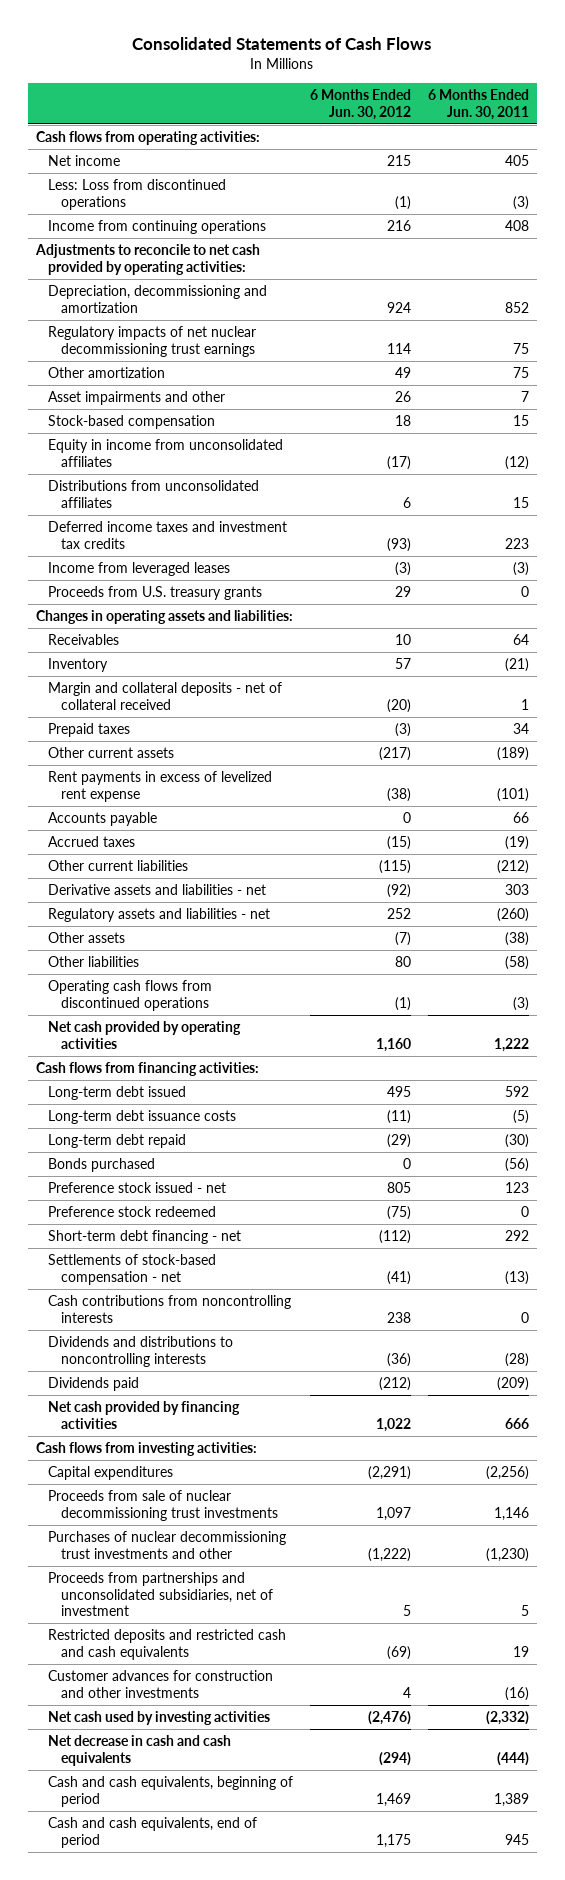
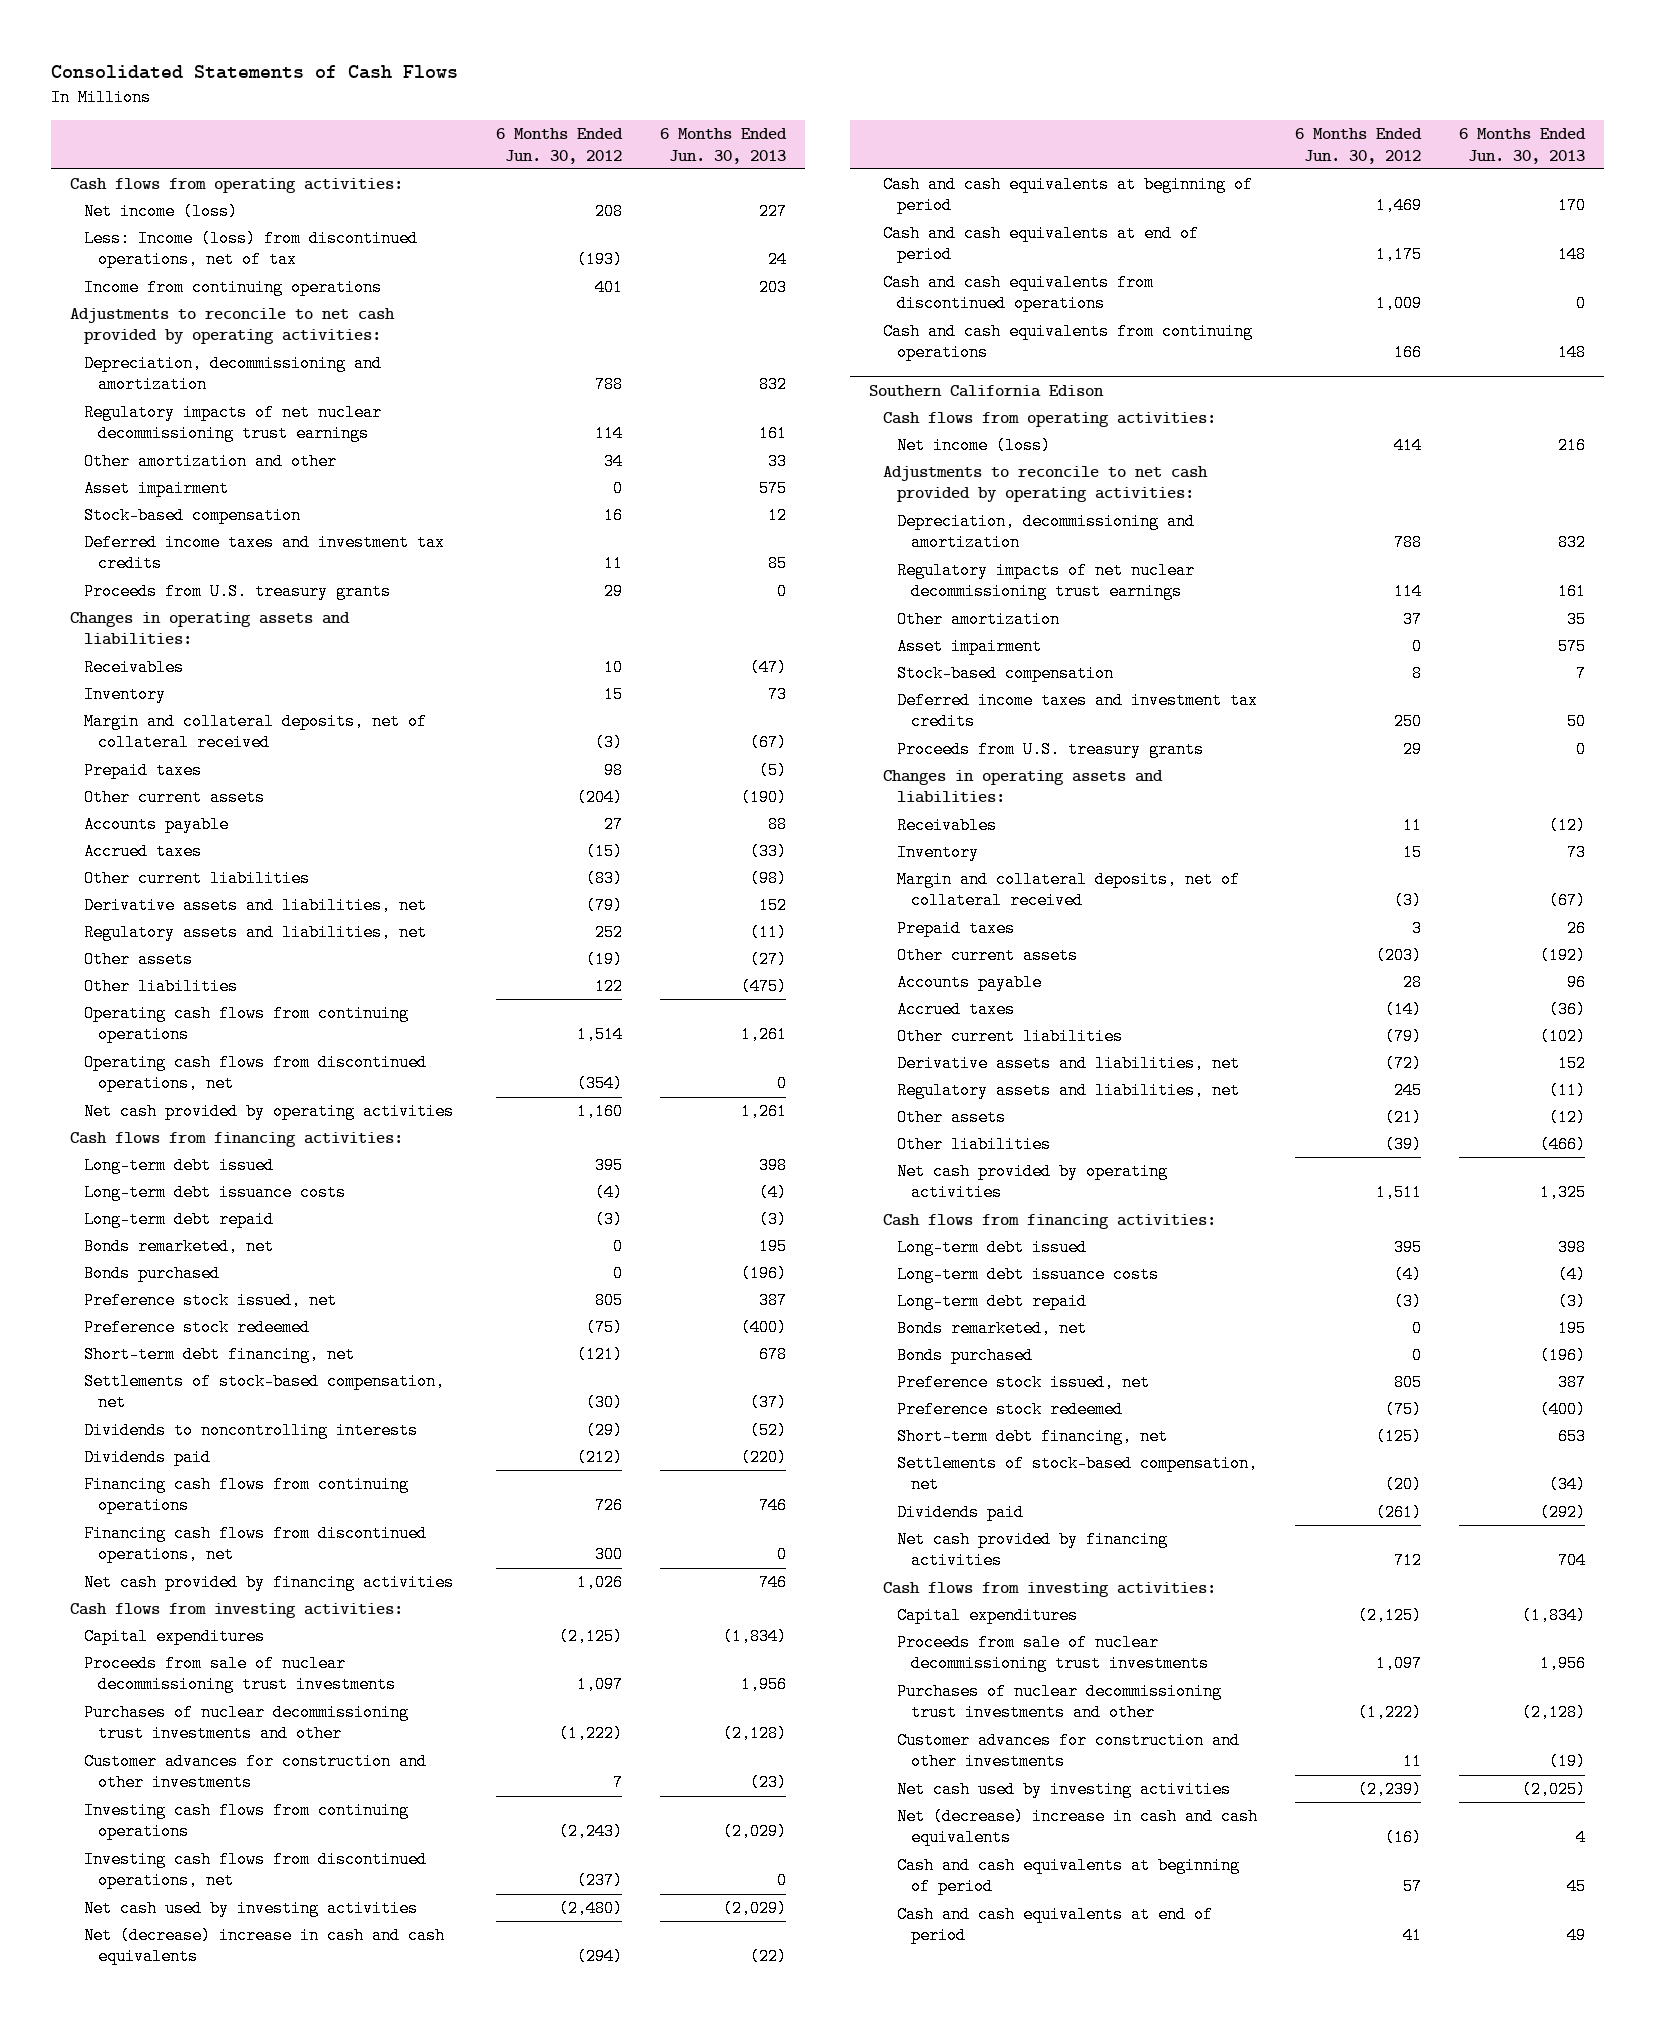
- | 6 Months Ended Jun. 30, 2012 | 6 Months Ended Jun. 30, 2011
+ | 6 Months Ended Jun. 30, 2012 | 6 Months Ended Jun. 30, 2013
- Net income | 215 | 405
- Less: Loss from discontinued operations | (1) | (3)
- Income from continuing operations | 216 | 408
+ Net income (loss) | 208 | 227
+ Less: Income (loss) from discontinued operations, net of tax | (193) | 24
+ Income from continuing operations | 401 | 203
- Depreciation, decommissioning and amortization | 924 | 852
+ Depreciation, decommissioning and amortization | 788 | 832
- Other amortization | 49 | 75
- Asset impairments and other | 26 | 7
- Stock-based compensation | 18 | 15
- Equity in income from unconsolidated affiliates | (17) | (12)
- Distributions from unconsolidated affiliates | 6 | 15
- Deferred income taxes and investment tax credits | (93) | 223
- Income from leveraged leases | (3) | (3)
+ Other amortization and other | 34 | 33
+ Asset impairment | 0 | 575
+ Stock-based compensation | 16 | 12
+ Deferred income taxes and investment tax credits | 11 | 85
- Inventory | 57 | (21)
- Margin and collateral deposits - net of collateral received | (20) | 1
- Prepaid taxes | (3) | 34
- Other current assets | (217) | (189)
- Rent payments in excess of levelized rent expense | (38) | (101)
- Accounts payable | 0 | 66
+ Inventory | 15 | 73
+ Margin and collateral deposits, net of collateral received | (3) | (67)
+ Prepaid taxes | 98 | (5)
+ Other current assets | (204) | (190)
+ Accounts payable | 27 | 88
- Other current liabilities | (115) | (212)
- Derivative assets and liabilities - net | (92) | 303
- Regulatory assets and liabilities - net | 252 | (260)
- Other assets | (7) | (38)
- Other liabilities | 80 | (58)
- Operating cash flows from discontinued operations | (1) | (3)
+ Other current liabilities | (83) | (98)
+ Derivative assets and liabilities, net | (79) | 152
+ Regulatory assets and liabilities, net | 252 | (11)
+ Other assets | (19) | (27)
+ Other liabilities | 122 | (475)
+ Operating cash flows from continuing operations | 1,514 | 1,261
+ Operating cash flows from discontinued operations, net | (354) | 0
- Long-term debt issued | 495 | 592
- Long-term debt issuance costs | (11) | (5)
- Long-term debt repaid | (29) | (30)
+ Long-term debt issued | 395 | 398
+ Long-term debt issuance costs | (4) | (4)
+ Long-term debt repaid | (3) | (3)
+ Bonds remarketed, net | 0 | 195
- Preference stock issued - net | 805 | 123
+ Preference stock issued, net | 805 | 387
- Short-term debt financing - net | (112) | 292
- Settlements of stock-based compensation - net | (41) | (13)
- Cash contributions from noncontrolling interests | 238 | 0
- Dividends and distributions to noncontrolling interests | (36) | (28)
+ Short-term debt financing, net | (121) | 678
+ Settlements of stock-based compensation, net | (30) | (37)
+ Dividends to noncontrolling interests | (29) | (52)
- Net cash provided by financing activities | 1,022 | 666
+ Financing cash flows from continuing operations | 726 | 746
+ Financing cash flows from discontinued operations, net | 300 | 0
+ Net cash provided by financing activities | 1,026 | 746
- Capital expenditures | (2,291) | (2,256)
+ Capital expenditures | (2,125) | (1,834)
- Proceeds from partnerships and unconsolidated subsidiaries, net of investment | 5 | 5
- Restricted deposits and restricted cash and cash equivalents | (69) | 19
- Customer advances for construction and other investments | 4 | (16)
- Net cash used by investing activities | (2,476) | (2,332)
- Net decrease in cash and cash equivalents | (294) | (444)
- Cash and cash equivalents, beginning of period | 1,469 | 1,389
- Cash and cash equivalents, end of period | 1,175 | 945
+ Customer advances for construction and other investments | 7 | (23)
+ Investing cash flows from continuing operations | (2,243) | (2,029)
+ Investing cash flows from discontinued operations, net | (237) | 0
+ Net cash used by investing activities | (2,480) | (2,029)
+ Net (decrease) increase in cash and cash equivalents | (294) | (22)
+ Cash and cash equivalents at beginning of period | 1,469 | 170
+ Cash and cash equivalents at end of period | 1,175 | 148
+ Cash and cash equivalents from discontinued operations | 1,009 | 0
+ Cash and cash equivalents from continuing operations | 166 | 148
+ Southern California Edison
+ Cash flows from operating activities:
+ Net income (loss) | 414 | 216
+ Adjustments to reconcile to net cash provided by operating activities:
+ Depreciation, decommissioning and amortization | 788 | 832
+ Regulatory impacts of net nuclear decommissioning trust earnings | 114 | 161
+ Other amortization | 37 | 35
+ Asset impairment | 0 | 575
+ Stock-based compensation | 8 | 7
+ Deferred income taxes and investment tax credits | 250 | 50
+ Proceeds from U.S. treasury grants | 29 | 0
+ Changes in operating assets and liabilities:
+ Receivables | 11 | (12)
+ Inventory | 15 | 73
+ Margin and collateral deposits, net of collateral received | (3) | (67)
+ Prepaid taxes | 3 | 26
+ Other current assets | (203) | (192)
+ Accounts payable | 28 | 96
+ Accrued taxes | (14) | (36)
+ Other current liabilities | (79) | (102)
+ Derivative assets and liabilities, net | (72) | 152
+ Regulatory assets and liabilities, net | 245 | (11)
+ Other assets | (21) | (12)
+ Other liabilities | (39) | (466)
+ Net cash provided by operating activities | 1,511 | 1,325
+ Cash flows from financing activities:
+ Long-term debt issued | 395 | 398
+ Long-term debt issuance costs | (4) | (4)
+ Long-term debt repaid | (3) | (3)
+ Bonds remarketed, net | 0 | 195
+ Bonds purchased | 0 | (196)
+ Preference stock issued, net | 805 | 387
+ Preference stock redeemed | (75) | (400)
+ Short-term debt financing, net | (125) | 653
+ Settlements of stock-based compensation, net | (20) | (34)
+ Dividends paid | (261) | (292)
+ Net cash provided by financing activities | 712 | 704
+ Cash flows from investing activities:
+ Capital expenditures | (2,125) | (1,834)
+ Proceeds from sale of nuclear decommissioning trust investments | 1,097 | 1,956
+ Purchases of nuclear decommissioning trust investments and other | (1,222) | (2,128)
+ Customer advances for construction and other investments | 11 | (19)
+ Net cash used by investing activities | (2,239) | (2,025)
+ Net (decrease) increase in cash and cash equivalents | (16) | 4
+ Cash and cash equivalents at beginning of period | 57 | 45
+ Cash and cash equivalents at end of period | 41 | 49

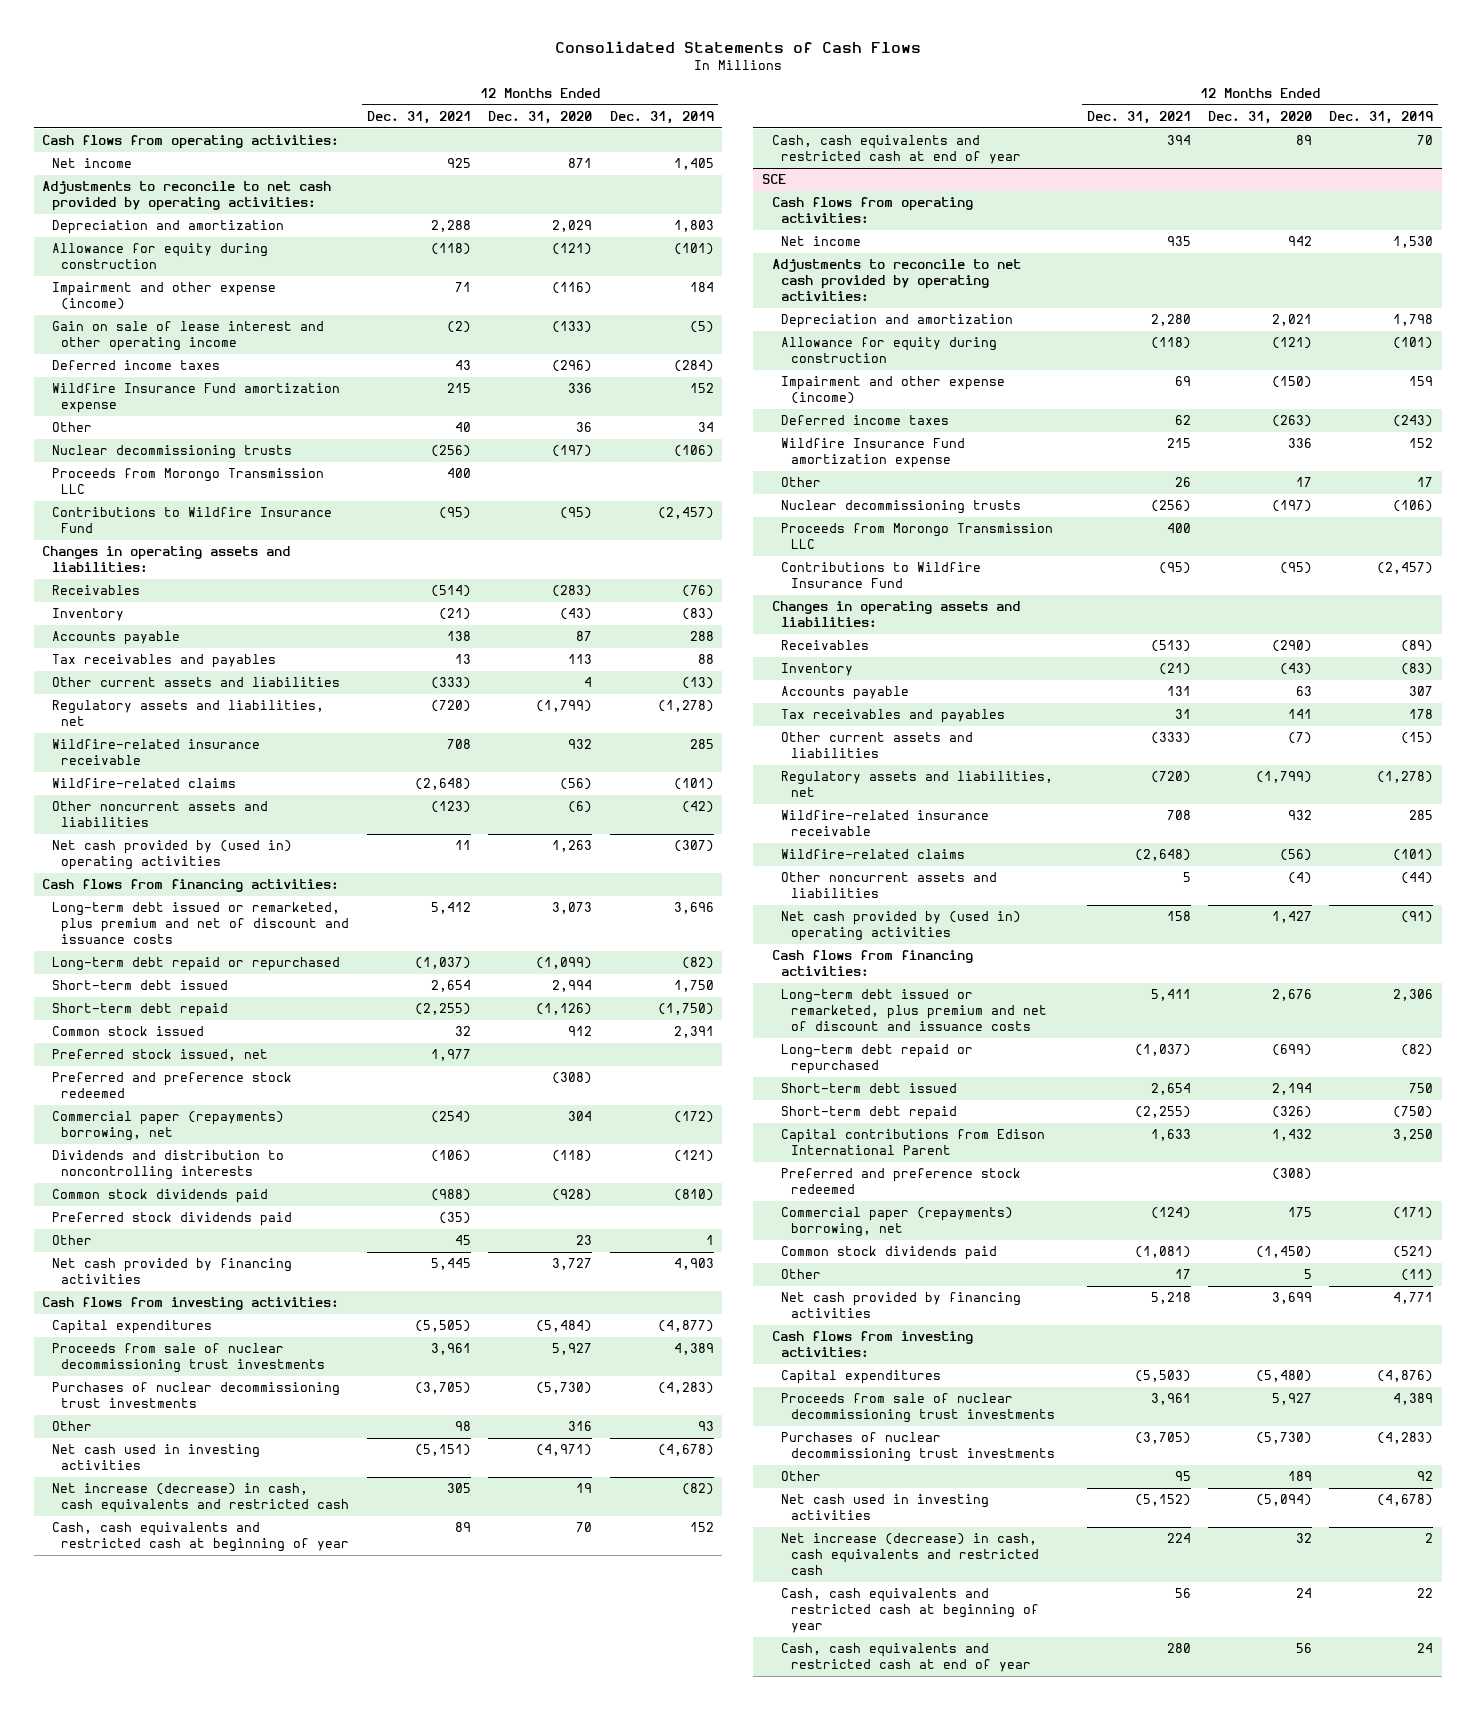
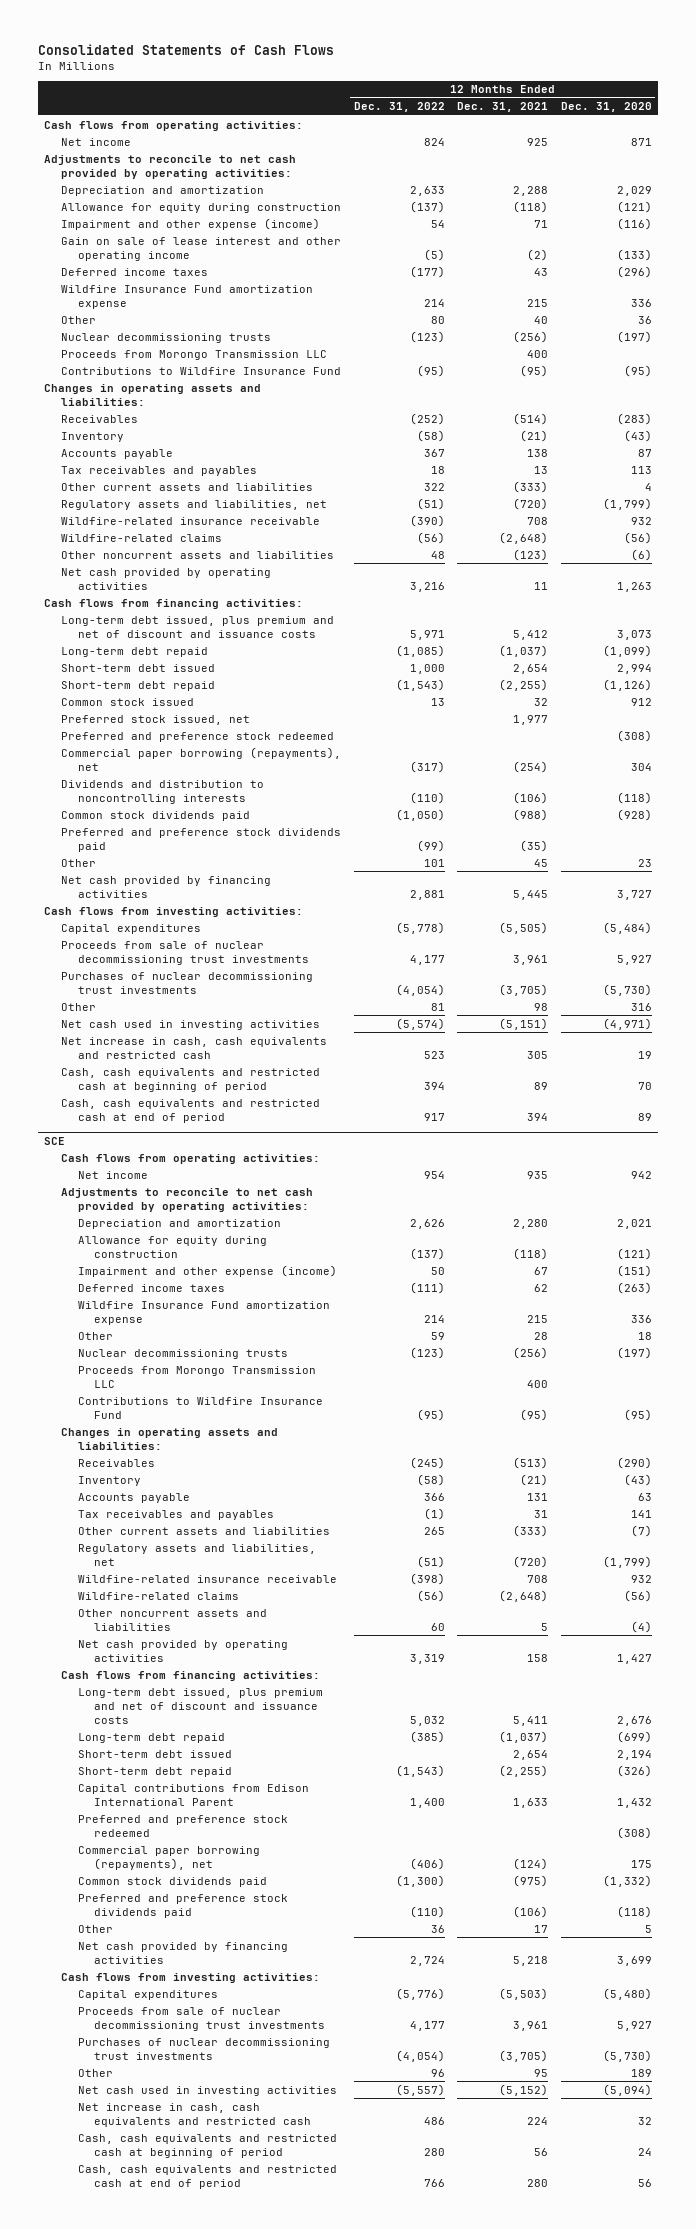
- | 12 Months Ended Dec. 31, 2021 | 12 Months Ended Dec. 31, 2020 | 12 Months Ended Dec. 31, 2019
+ | 12 Months Ended Dec. 31, 2022 | 12 Months Ended Dec. 31, 2021 | 12 Months Ended Dec. 31, 2020
- Net cash provided by (used in) operating activities | 11 | 1,263 | (307)
+ Net cash provided by operating activities | 3,216 | 11 | 1,263
- Long-term debt issued or remarketed, plus premium and net of discount and issuance costs | 5,412 | 3,073 | 3,696
- Long-term debt repaid or repurchased | (1,037) | (1,099) | (82)
+ Long-term debt issued, plus premium and net of discount and issuance costs | 5,971 | 5,412 | 3,073
+ Long-term debt repaid | (1,085) | (1,037) | (1,099)
- Commercial paper (repayments) borrowing, net | (254) | 304 | (172)
+ Commercial paper borrowing (repayments), net | (317) | (254) | 304
- Preferred stock dividends paid | (35) | |
+ Preferred and preference stock dividends paid | (99) | (35) |
- Net increase (decrease) in cash, cash equivalents and restricted cash | 305 | 19 | (82)
- Cash, cash equivalents and restricted cash at beginning of year | 89 | 70 | 152
- Cash, cash equivalents and restricted cash at end of year | 394 | 89 | 70
+ Net increase in cash, cash equivalents and restricted cash | 523 | 305 | 19
+ Cash, cash equivalents and restricted cash at beginning of period | 394 | 89 | 70
+ Cash, cash equivalents and restricted cash at end of period | 917 | 394 | 89
@ SCE
- Impairment and other expense (income) | 69 | (150) | 159
+ Impairment and other expense (income) | 50 | 67 | (151)
- Other | 26 | 17 | 17
+ Other | 59 | 28 | 18
- Net cash provided by (used in) operating activities | 158 | 1,427 | (91)
+ Net cash provided by operating activities | 3,319 | 158 | 1,427
- Long-term debt issued or remarketed, plus premium and net of discount and issuance costs | 5,411 | 2,676 | 2,306
- Long-term debt repaid or repurchased | (1,037) | (699) | (82)
+ Long-term debt issued, plus premium and net of discount and issuance costs | 5,032 | 5,411 | 2,676
+ Long-term debt repaid | (385) | (1,037) | (699)
- Commercial paper (repayments) borrowing, net | (124) | 175 | (171)
- Common stock dividends paid | (1,081) | (1,450) | (521)
+ Commercial paper borrowing (repayments), net | (406) | (124) | 175
+ Common stock dividends paid | (1,300) | (975) | (1,332)
+ Preferred and preference stock dividends paid | (110) | (106) | (118)
- Net increase (decrease) in cash, cash equivalents and restricted cash | 224 | 32 | 2
- Cash, cash equivalents and restricted cash at beginning of year | 56 | 24 | 22
- Cash, cash equivalents and restricted cash at end of year | 280 | 56 | 24
+ Net increase in cash, cash equivalents and restricted cash | 486 | 224 | 32
+ Cash, cash equivalents and restricted cash at beginning of period | 280 | 56 | 24
+ Cash, cash equivalents and restricted cash at end of period | 766 | 280 | 56

